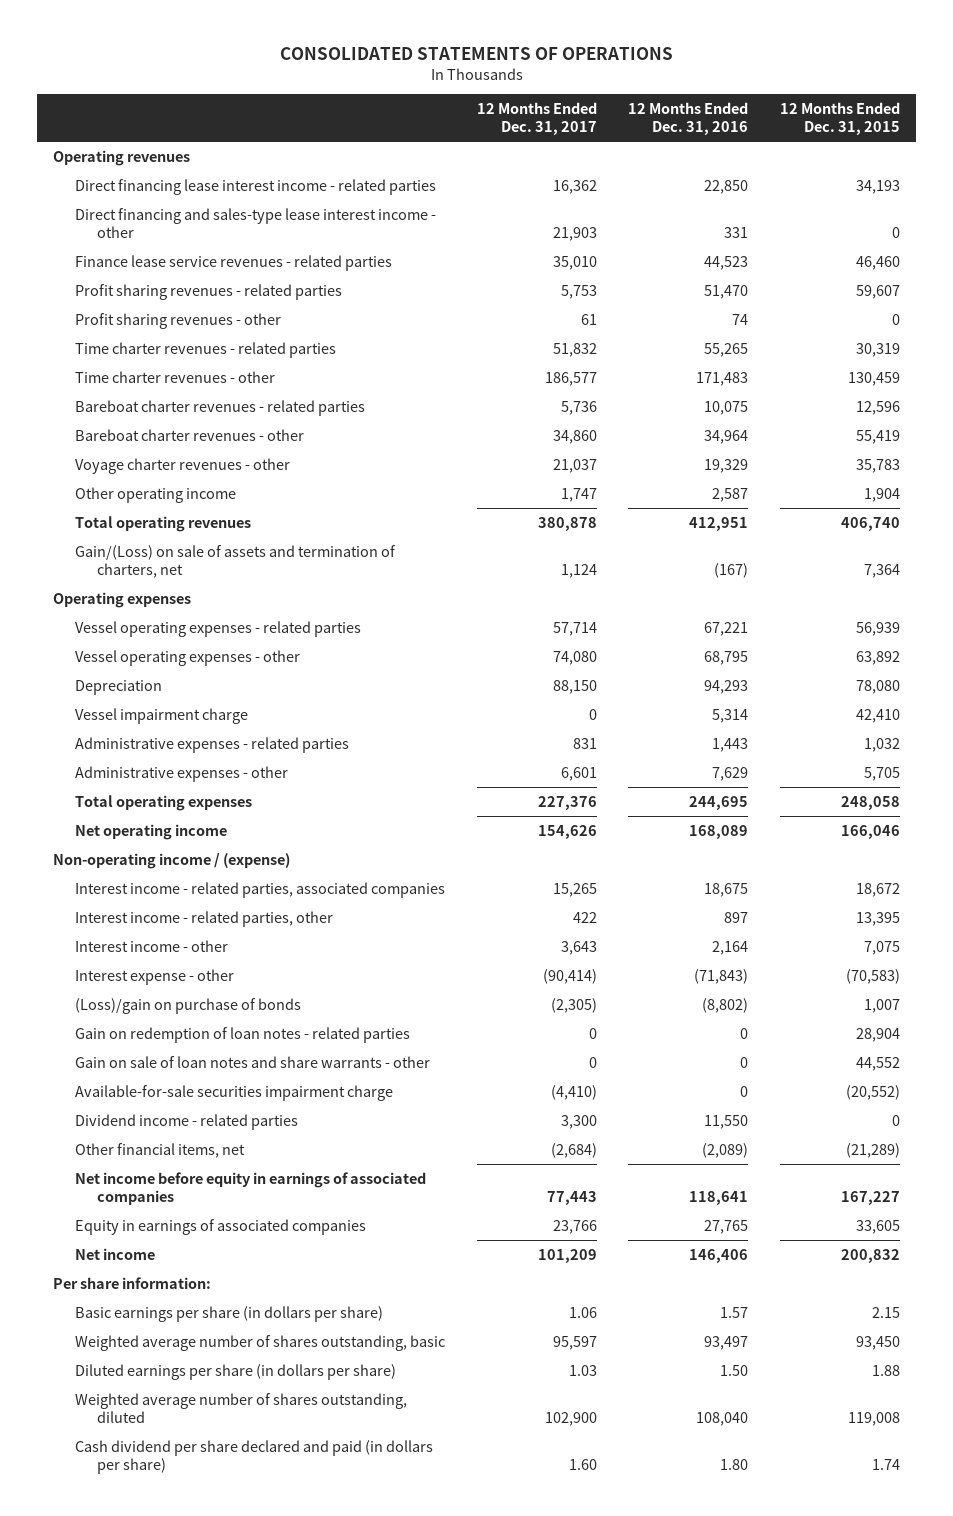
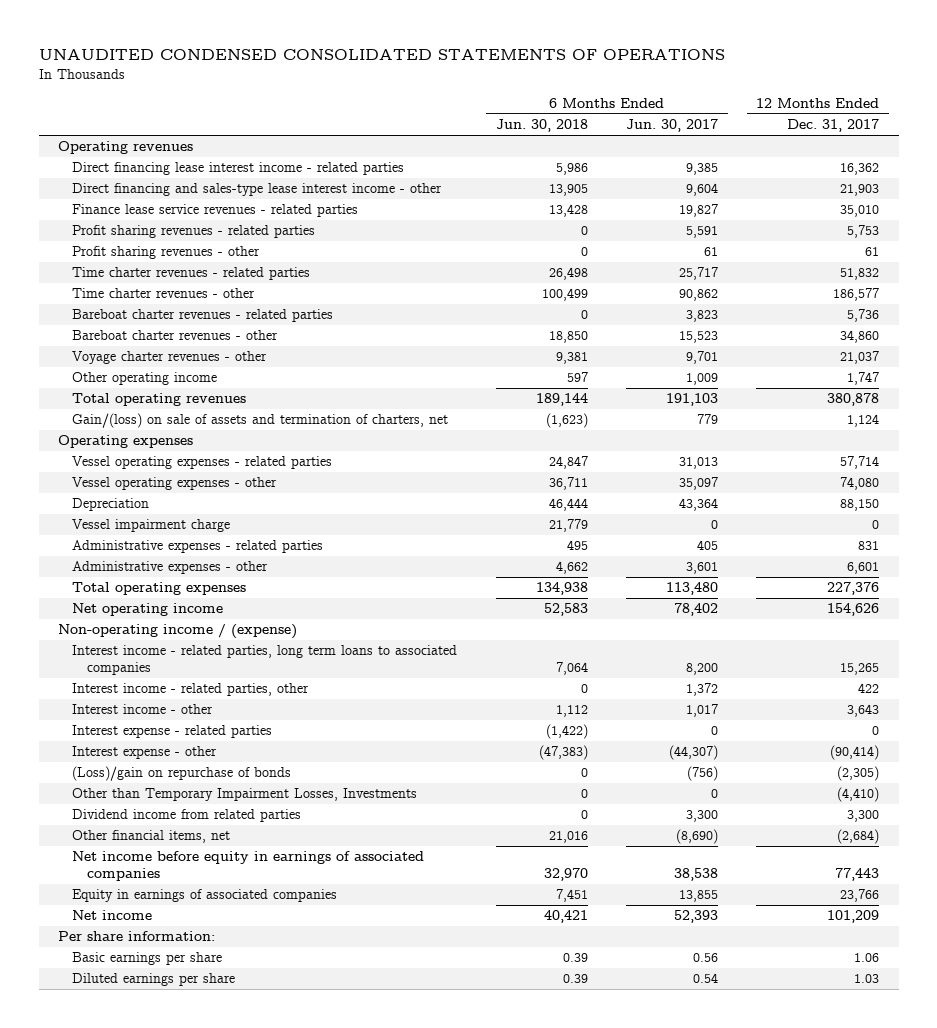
- CONSOLIDATED STATEMENTS OF OPERATIONS
+ UNAUDITED CONDENSED CONSOLIDATED STATEMENTS OF OPERATIONS
- | 12 Months Ended Dec. 31, 2017 | 12 Months Ended Dec. 31, 2016 | 12 Months Ended Dec. 31, 2015
+ | 6 Months Ended Jun. 30, 2018 | 6 Months Ended Jun. 30, 2017 | 12 Months Ended Dec. 31, 2017
- Gain/(Loss) on sale of assets and termination of charters, net | 1,124 | (167) | 7,364
+ Gain/(loss) on sale of assets and termination of charters, net | (1,623) | 779 | 1,124
- Interest income - related parties, associated companies | 15,265 | 18,675 | 18,672
+ Interest income - related parties, long term loans to associated companies | 7,064 | 8,200 | 15,265
+ Interest expense - related parties | (1,422) | 0 | 0
- (Loss)/gain on purchase of bonds | (2,305) | (8,802) | 1,007
- Gain on redemption of loan notes - related parties | 0 | 0 | 28,904
- Gain on sale of loan notes and share warrants - other | 0 | 0 | 44,552
- Available-for-sale securities impairment charge | (4,410) | 0 | (20,552)
- Dividend income - related parties | 3,300 | 11,550 | 0
+ (Loss)/gain on repurchase of bonds | 0 | (756) | (2,305)
+ Other than Temporary Impairment Losses, Investments | 0 | 0 | (4,410)
+ Dividend income from related parties | 0 | 3,300 | 3,300
- Basic earnings per share (in dollars per share) | 1.06 | 1.57 | 2.15
- Weighted average number of shares outstanding, basic | 95,597 | 93,497 | 93,450
- Diluted earnings per share (in dollars per share) | 1.03 | 1.50 | 1.88
- Weighted average number of shares outstanding, diluted | 102,900 | 108,040 | 119,008
- Cash dividend per share declared and paid (in dollars per share) | 1.60 | 1.80 | 1.74
+ Basic earnings per share | 0.39 | 0.56 | 1.06
+ Diluted earnings per share | 0.39 | 0.54 | 1.03

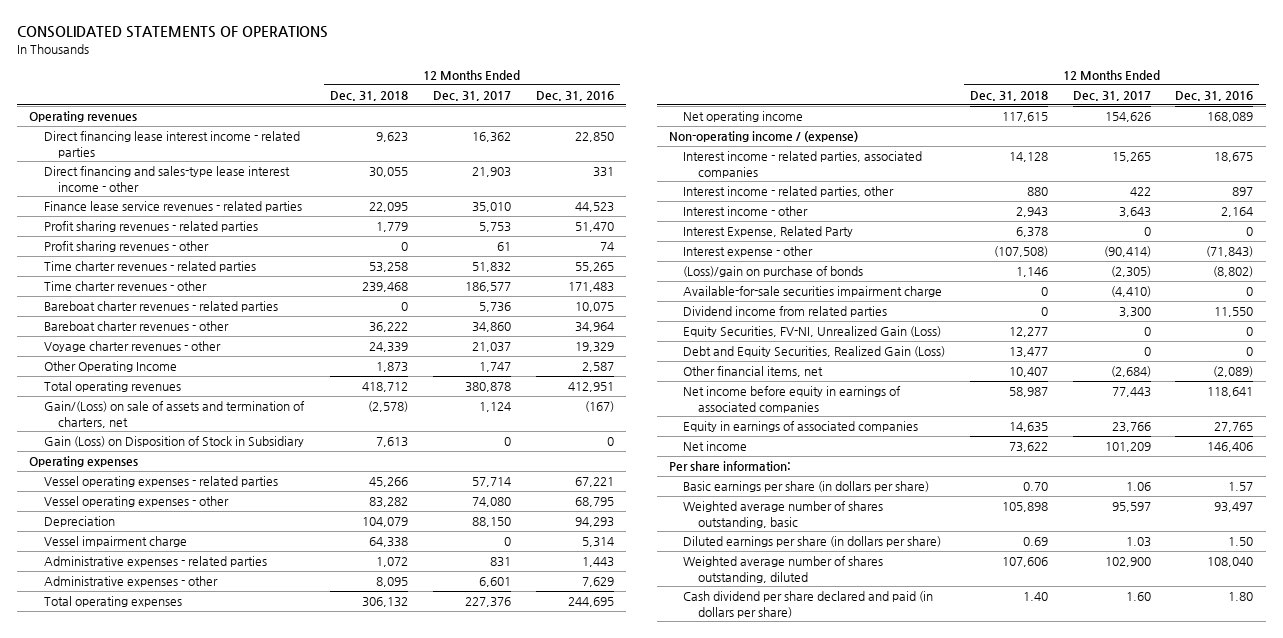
- UNAUDITED CONDENSED CONSOLIDATED STATEMENTS OF OPERATIONS
+ CONSOLIDATED STATEMENTS OF OPERATIONS
- | 6 Months Ended Jun. 30, 2018 | 6 Months Ended Jun. 30, 2017 | 12 Months Ended Dec. 31, 2017
+ | 12 Months Ended Dec. 31, 2018 | 12 Months Ended Dec. 31, 2017 | 12 Months Ended Dec. 31, 2016
- Other operating income | 597 | 1,009 | 1,747
+ Other Operating Income | 1,873 | 1,747 | 2,587
- Gain/(loss) on sale of assets and termination of charters, net | (1,623) | 779 | 1,124
+ Gain/(Loss) on sale of assets and termination of charters, net | (2,578) | 1,124 | (167)
+ Gain (Loss) on Disposition of Stock in Subsidiary | 7,613 | 0 | 0
- Interest income - related parties, long term loans to associated companies | 7,064 | 8,200 | 15,265
+ Interest income - related parties, associated companies | 14,128 | 15,265 | 18,675
- Interest expense - related parties | (1,422) | 0 | 0
+ Interest Expense, Related Party | 6,378 | 0 | 0
- (Loss)/gain on repurchase of bonds | 0 | (756) | (2,305)
- Other than Temporary Impairment Losses, Investments | 0 | 0 | (4,410)
+ (Loss)/gain on purchase of bonds | 1,146 | (2,305) | (8,802)
+ Available-for-sale securities impairment charge | 0 | (4,410) | 0
+ Equity Securities, FV-NI, Unrealized Gain (Loss) | 12,277 | 0 | 0
+ Debt and Equity Securities, Realized Gain (Loss) | 13,477 | 0 | 0
- Basic earnings per share | 0.39 | 0.56 | 1.06
- Diluted earnings per share | 0.39 | 0.54 | 1.03
+ Basic earnings per share (in dollars per share) | 0.70 | 1.06 | 1.57
+ Weighted average number of shares outstanding, basic | 105,898 | 95,597 | 93,497
+ Diluted earnings per share (in dollars per share) | 0.69 | 1.03 | 1.50
+ Weighted average number of shares outstanding, diluted | 107,606 | 102,900 | 108,040
+ Cash dividend per share declared and paid (in dollars per share) | 1.40 | 1.60 | 1.80

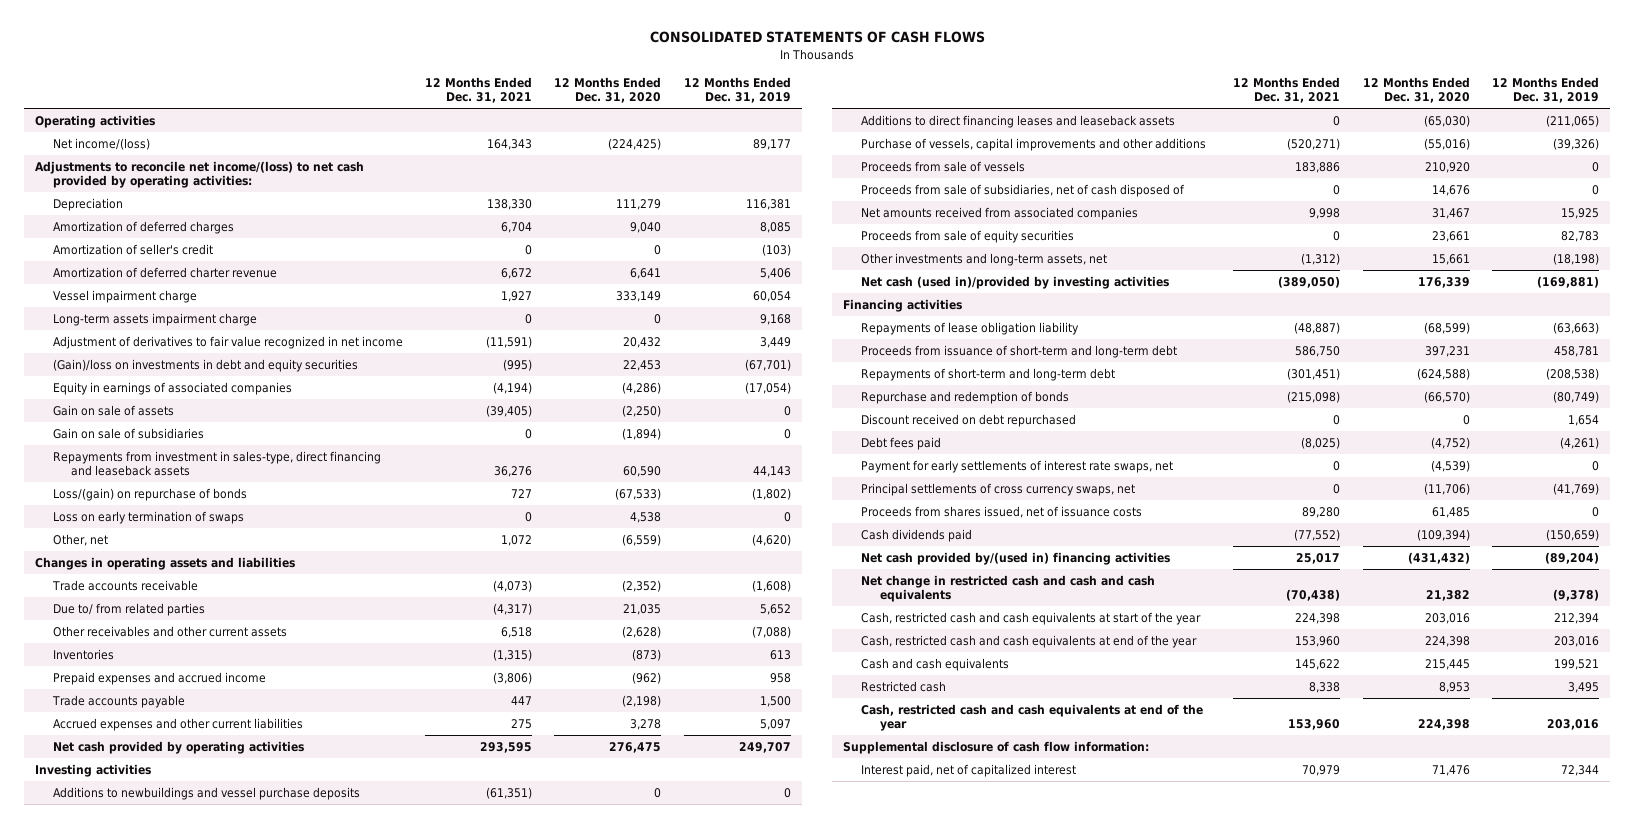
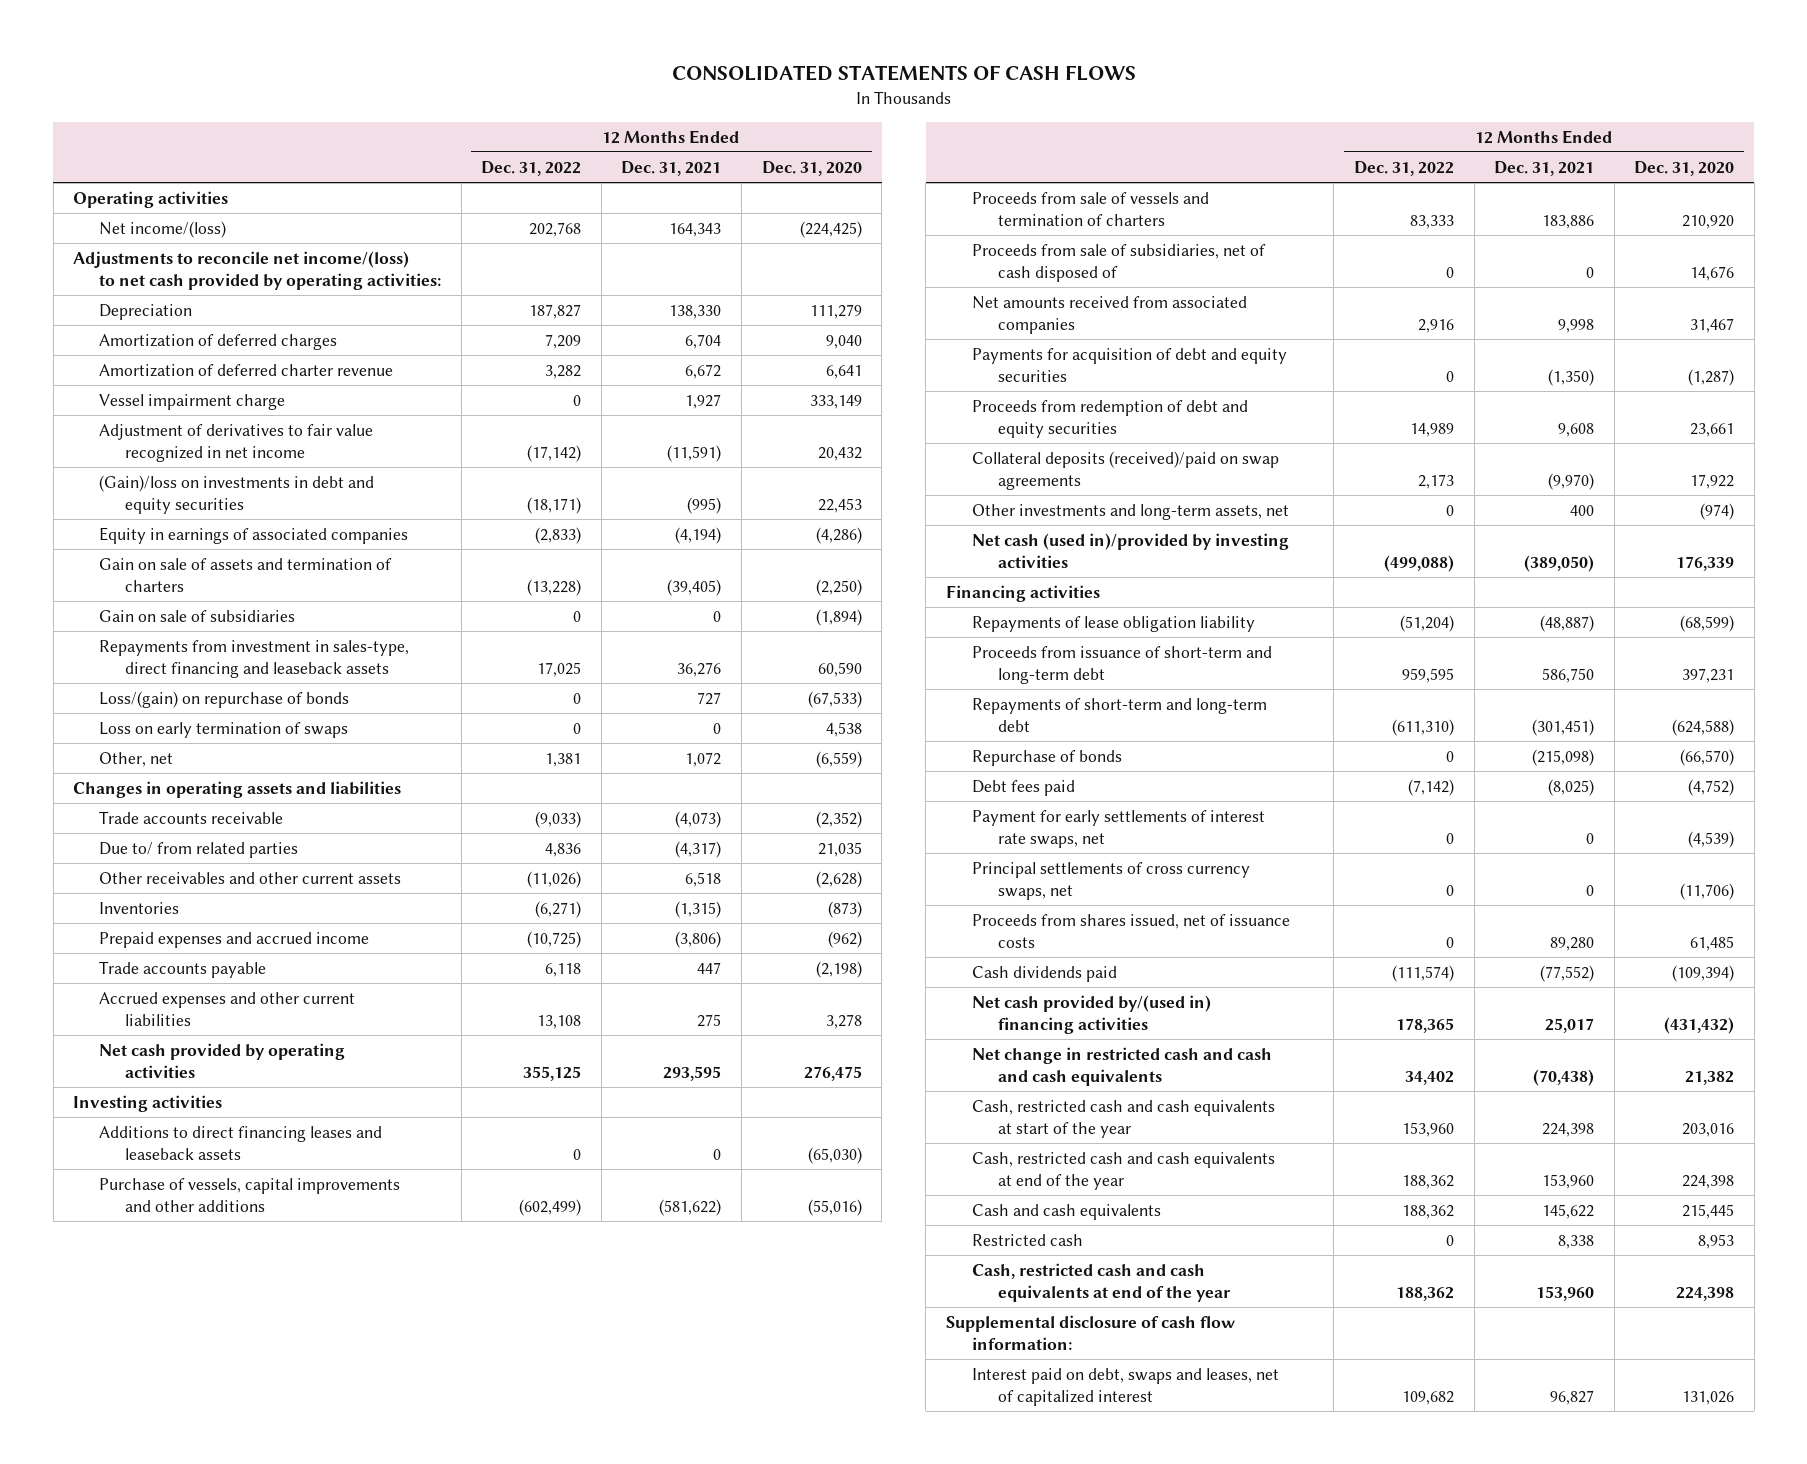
- | 12 Months Ended Dec. 31, 2021 | 12 Months Ended Dec. 31, 2020 | 12 Months Ended Dec. 31, 2019
+ | 12 Months Ended Dec. 31, 2022 | 12 Months Ended Dec. 31, 2021 | 12 Months Ended Dec. 31, 2020
- Amortization of seller's credit | 0 | 0 | (103)
- Long-term assets impairment charge | 0 | 0 | 9,168
- Gain on sale of assets | (39,405) | (2,250) | 0
+ Gain on sale of assets and termination of charters | (13,228) | (39,405) | (2,250)
- Additions to newbuildings and vessel purchase deposits | (61,351) | 0 | 0
- Purchase of vessels, capital improvements and other additions | (520,271) | (55,016) | (39,326)
- Proceeds from sale of vessels | 183,886 | 210,920 | 0
+ Purchase of vessels, capital improvements and other additions | (602,499) | (581,622) | (55,016)
+ Proceeds from sale of vessels and termination of charters | 83,333 | 183,886 | 210,920
- Proceeds from sale of equity securities | 0 | 23,661 | 82,783
- Other investments and long-term assets, net | (1,312) | 15,661 | (18,198)
+ Payments for acquisition of debt and equity securities | 0 | (1,350) | (1,287)
+ Proceeds from redemption of debt and equity securities | 14,989 | 9,608 | 23,661
+ Collateral deposits (received)/paid on swap agreements | 2,173 | (9,970) | 17,922
+ Other investments and long-term assets, net | 0 | 400 | (974)
- Repurchase and redemption of bonds | (215,098) | (66,570) | (80,749)
- Discount received on debt repurchased | 0 | 0 | 1,654
+ Repurchase of bonds | 0 | (215,098) | (66,570)
- Interest paid, net of capitalized interest | 70,979 | 71,476 | 72,344
+ Interest paid on debt, swaps and leases, net of capitalized interest | 109,682 | 96,827 | 131,026

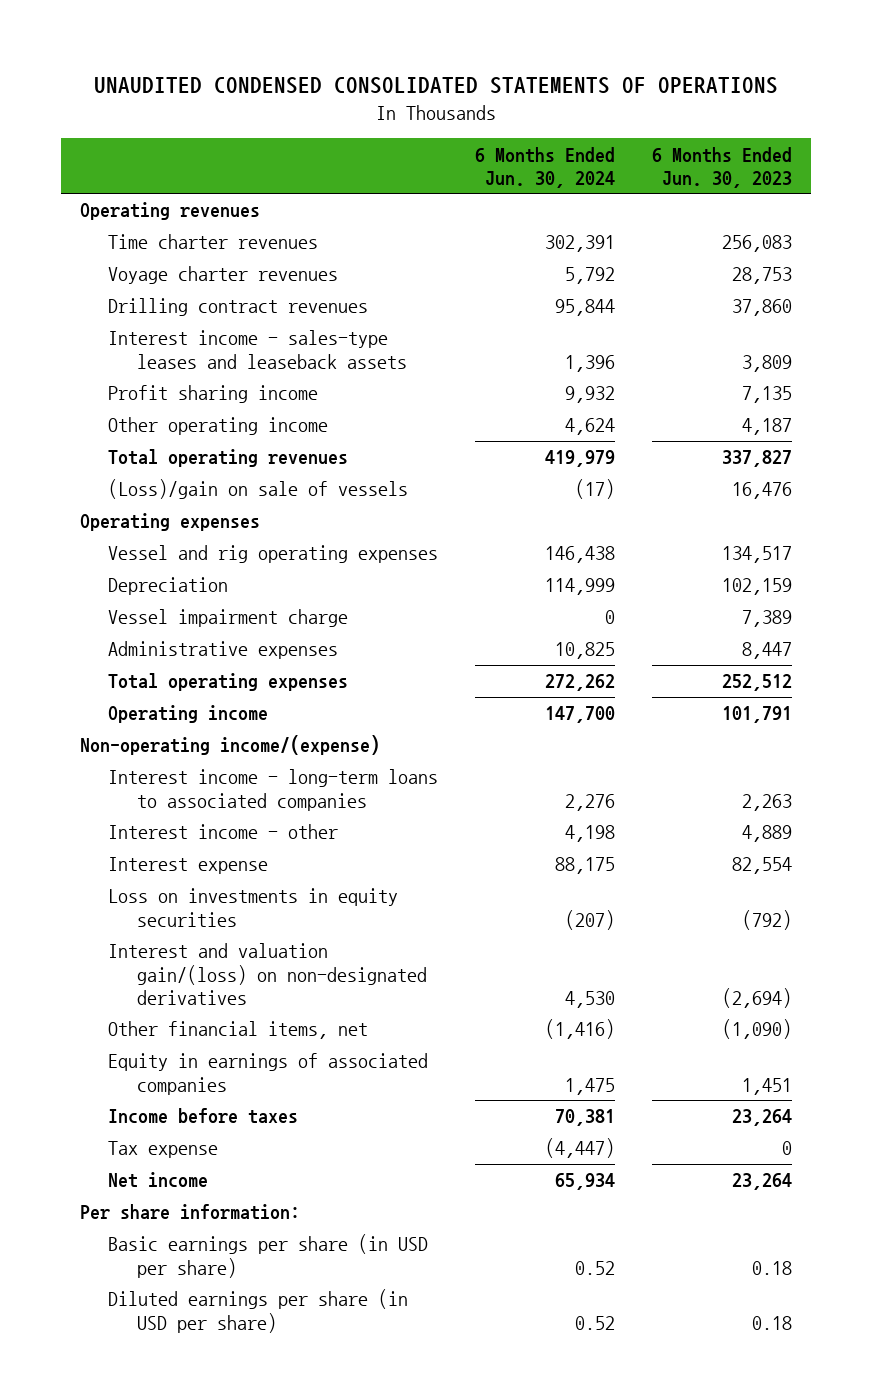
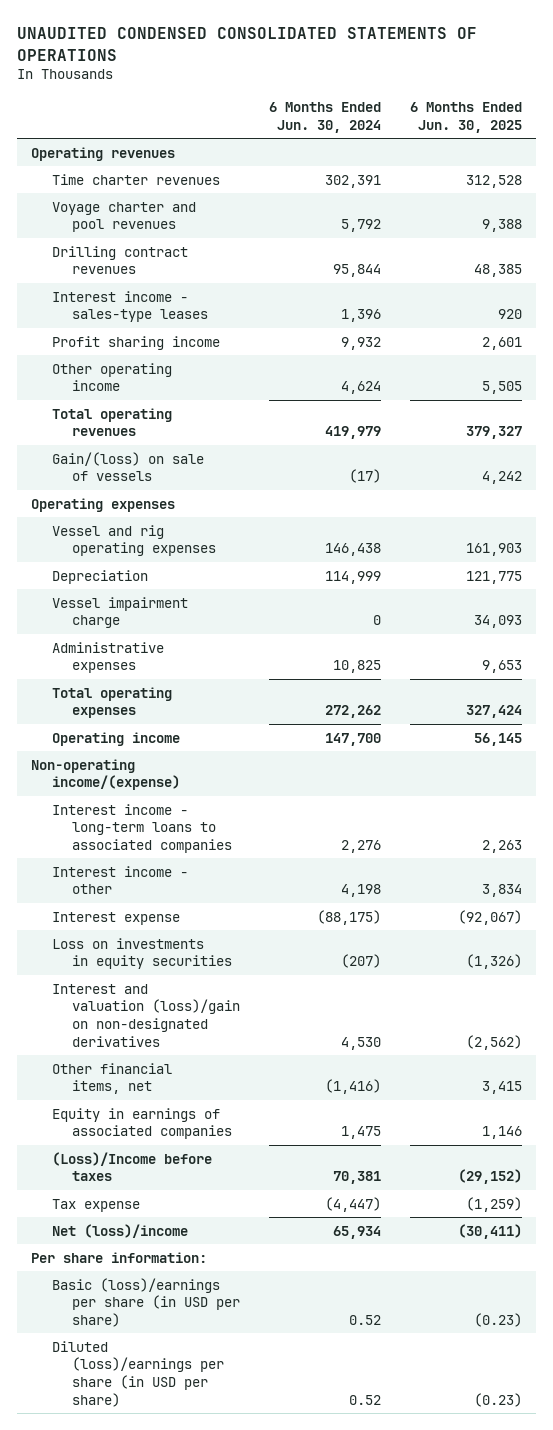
- | 6 Months Ended Jun. 30, 2024 | 6 Months Ended Jun. 30, 2023
+ | 6 Months Ended Jun. 30, 2024 | 6 Months Ended Jun. 30, 2025
- Voyage charter revenues | 5,792 | 28,753
+ Voyage charter and pool revenues | 5,792 | 9,388
- Interest income - sales-type leases and leaseback assets | 1,396 | 3,809
+ Interest income - sales-type leases | 1,396 | 920
- (Loss)/gain on sale of vessels | (17) | 16,476
+ Gain/(loss) on sale of vessels | (17) | 4,242
- Interest expense | 88,175 | 82,554
+ Interest expense | (88,175) | (92,067)
- Interest and valuation gain/(loss) on non-designated derivatives | 4,530 | (2,694)
+ Interest and valuation (loss)/gain on non-designated derivatives | 4,530 | (2,562)
- Income before taxes | 70,381 | 23,264
+ (Loss)/Income before taxes | 70,381 | (29,152)
- Net income | 65,934 | 23,264
+ Net (loss)/income | 65,934 | (30,411)
- Basic earnings per share (in USD per share) | 0.52 | 0.18
- Diluted earnings per share (in USD per share) | 0.52 | 0.18
+ Basic (loss)/earnings per share (in USD per share) | 0.52 | (0.23)
+ Diluted (loss)/earnings per share (in USD per share) | 0.52 | (0.23)

